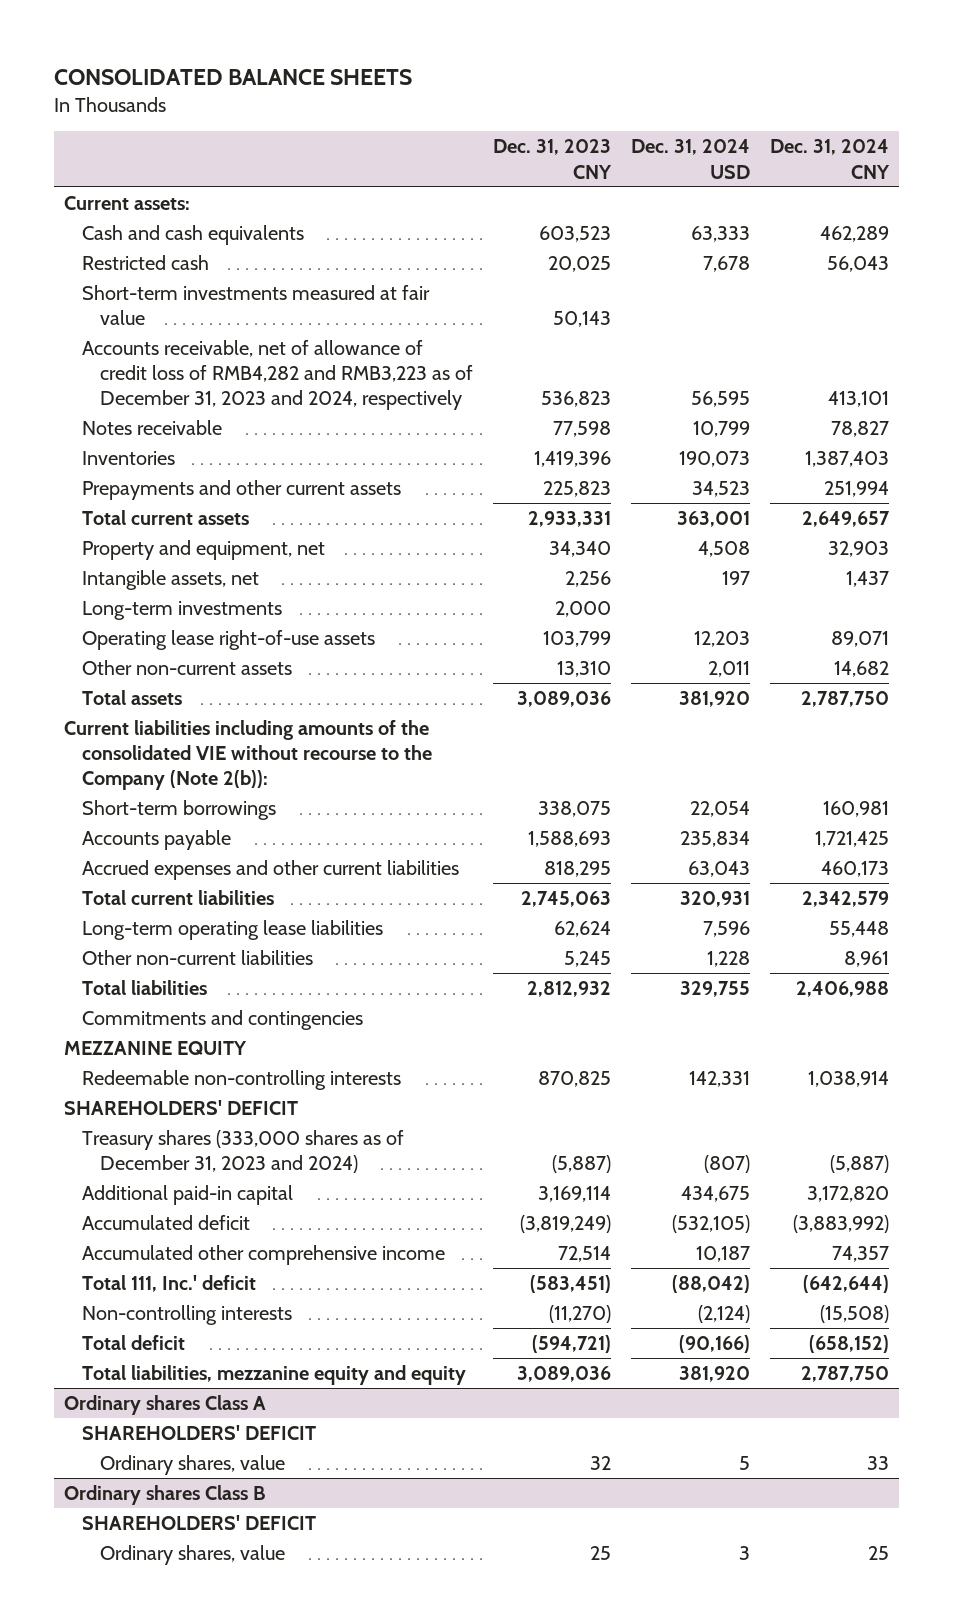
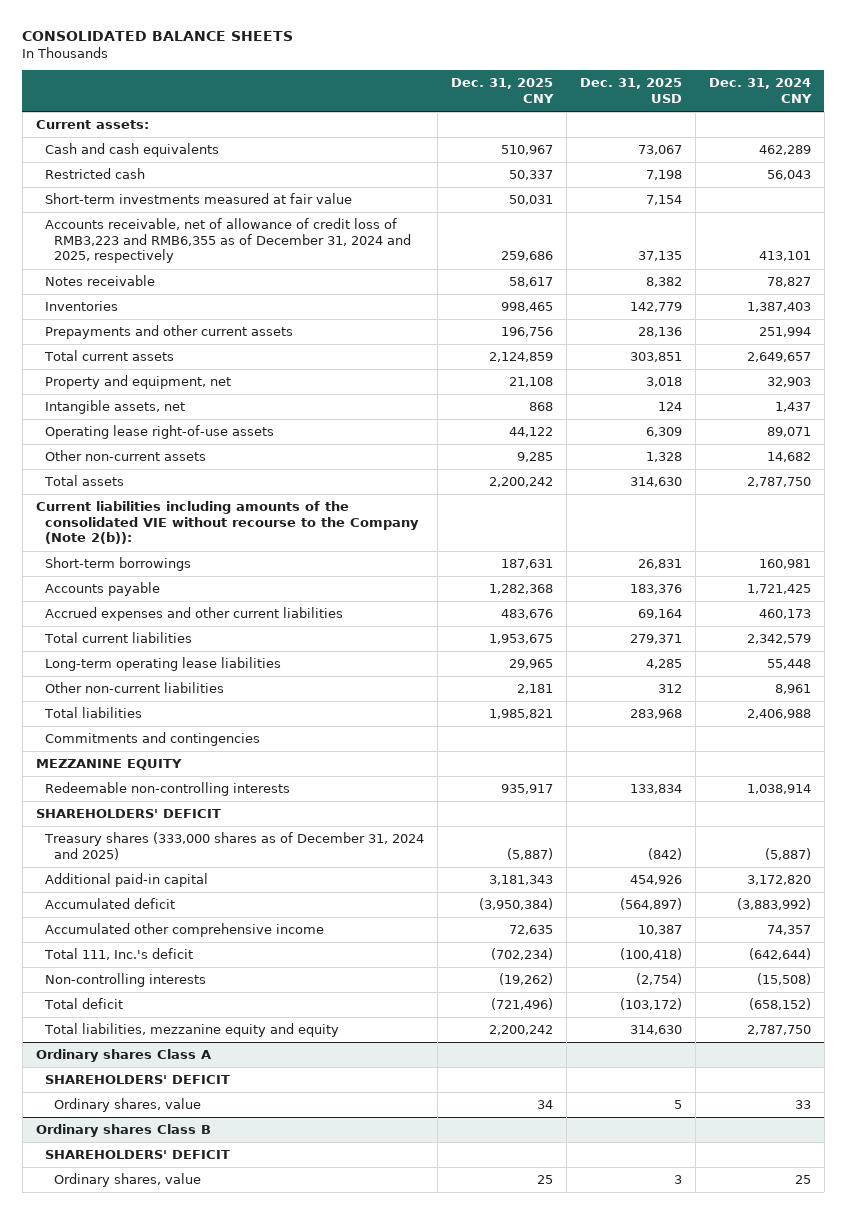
- | Dec. 31, 2023 CNY | Dec. 31, 2024 USD | Dec. 31, 2024 CNY
+ | Dec. 31, 2025 CNY | Dec. 31, 2025 USD | Dec. 31, 2024 CNY
- Accounts receivable, net of allowance of credit loss of RMB4,282 and RMB3,223 as of December 31, 2023 and 2024, respectively | 536,823 | 56,595 | 413,101
+ Accounts receivable, net of allowance of credit loss of RMB3,223 and RMB6,355 as of December 31, 2024 and 2025, respectively | 259,686 | 37,135 | 413,101
- Long-term investments | 2,000 | |
- Treasury shares (333,000 shares as of December 31, 2023 and 2024) | (5,887) | (807) | (5,887)
+ Treasury shares (333,000 shares as of December 31, 2024 and 2025) | (5,887) | (842) | (5,887)
- Total 111, Inc.' deficit | (583,451) | (88,042) | (642,644)
+ Total 111, Inc.'s deficit | (702,234) | (100,418) | (642,644)

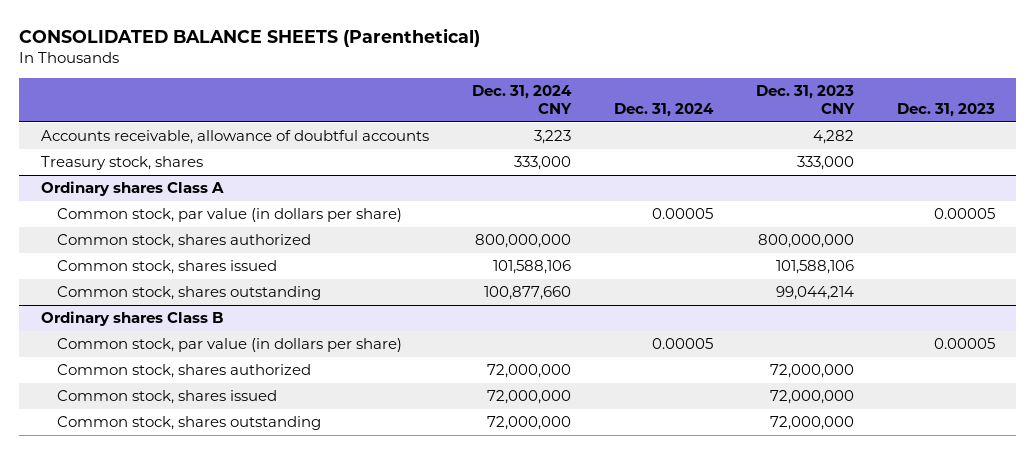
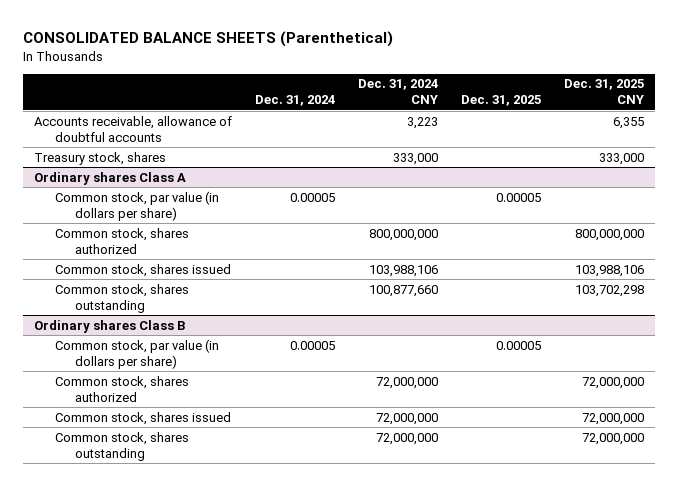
- | Dec. 31, 2024 CNY | Dec. 31, 2024 | Dec. 31, 2023 CNY | Dec. 31, 2023
+ | Dec. 31, 2024 | Dec. 31, 2024 CNY | Dec. 31, 2025 | Dec. 31, 2025 CNY
@ Ordinary shares Class A
- Common stock, shares issued | 101,588,106 | | 101,588,106 |
+ Common stock, shares issued | | 103,988,106 | | 103,988,106

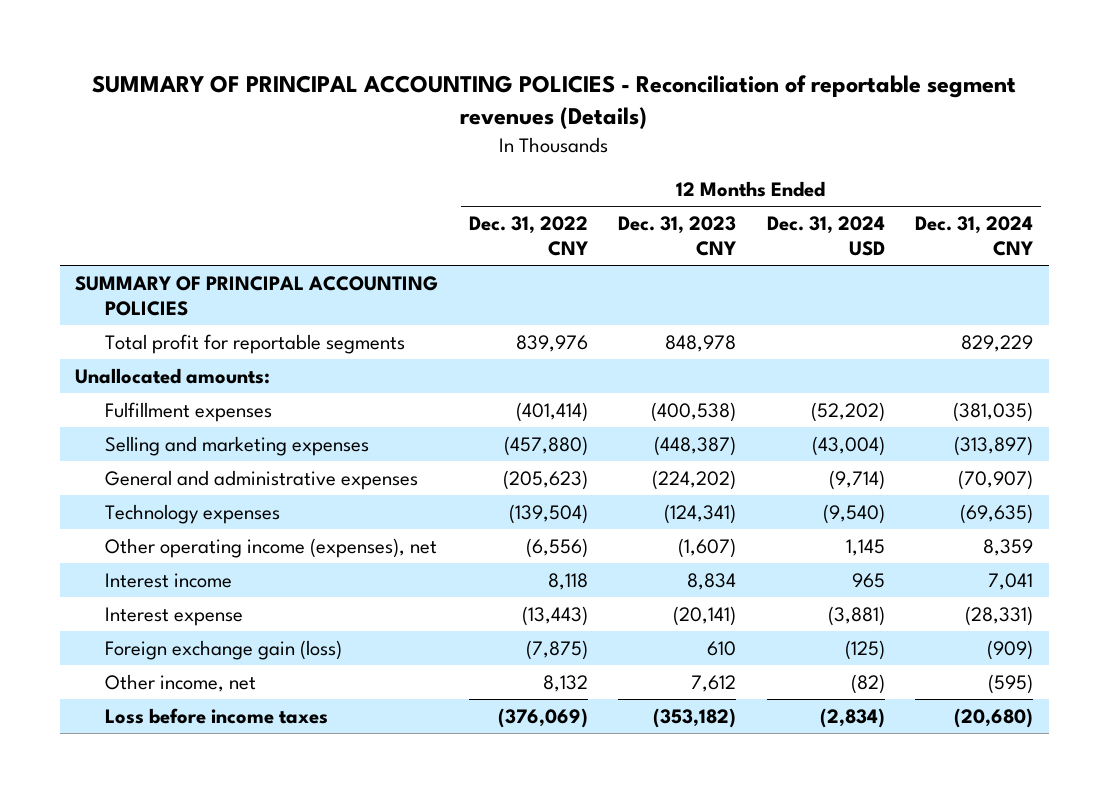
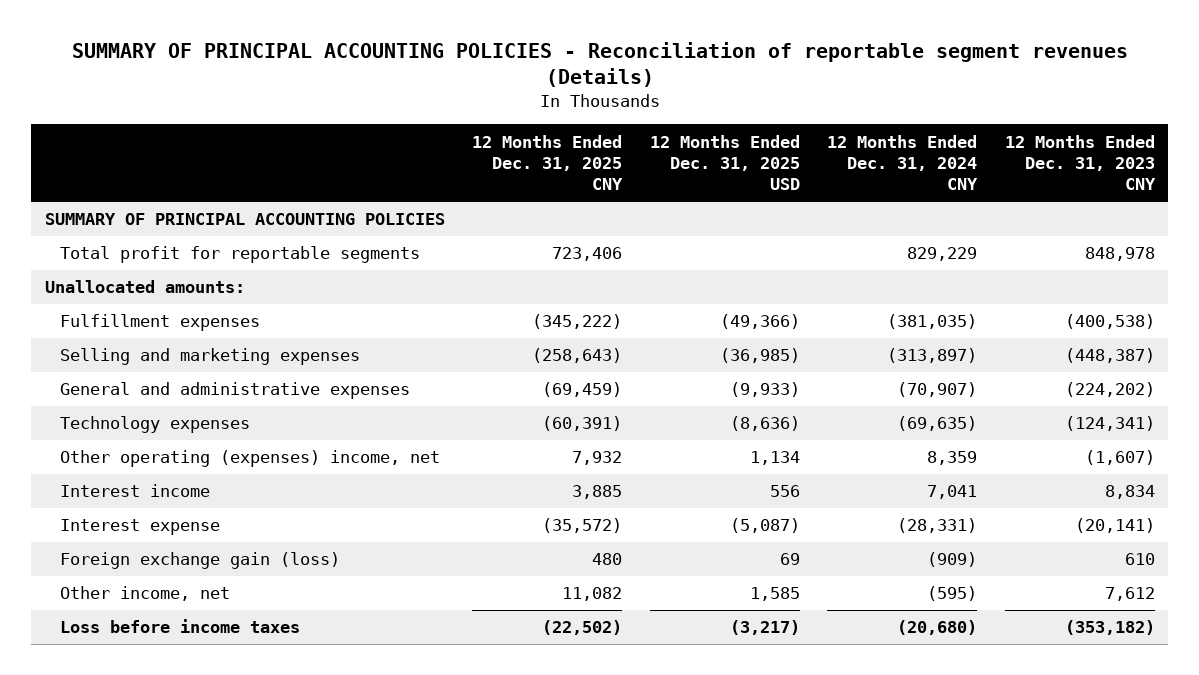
- | 12 Months Ended Dec. 31, 2022 CNY | 12 Months Ended Dec. 31, 2023 CNY | 12 Months Ended Dec. 31, 2024 USD | 12 Months Ended Dec. 31, 2024 CNY
+ | 12 Months Ended Dec. 31, 2025 CNY | 12 Months Ended Dec. 31, 2025 USD | 12 Months Ended Dec. 31, 2024 CNY | 12 Months Ended Dec. 31, 2023 CNY
- Other operating income (expenses), net | (6,556) | (1,607) | 1,145 | 8,359
+ Other operating (expenses) income, net | 7,932 | 1,134 | 8,359 | (1,607)

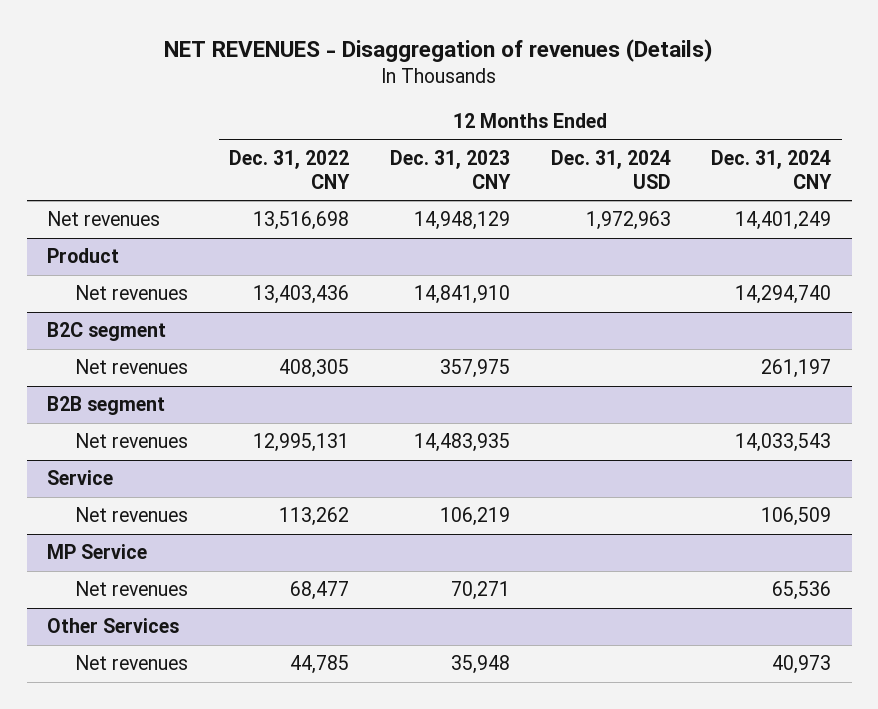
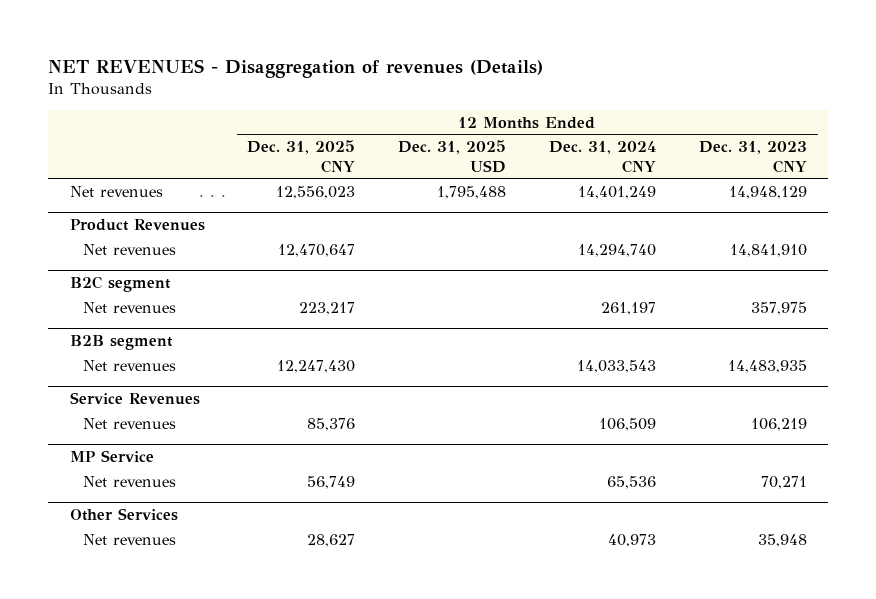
- | 12 Months Ended Dec. 31, 2022 CNY | 12 Months Ended Dec. 31, 2023 CNY | 12 Months Ended Dec. 31, 2024 USD | 12 Months Ended Dec. 31, 2024 CNY
+ | 12 Months Ended Dec. 31, 2025 CNY | 12 Months Ended Dec. 31, 2025 USD | 12 Months Ended Dec. 31, 2024 CNY | 12 Months Ended Dec. 31, 2023 CNY
- Product
+ Product Revenues
- Service
+ Service Revenues

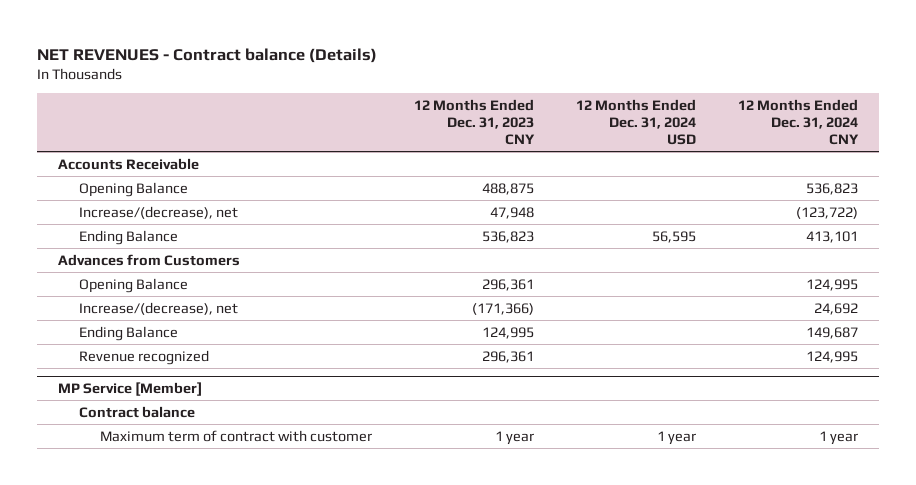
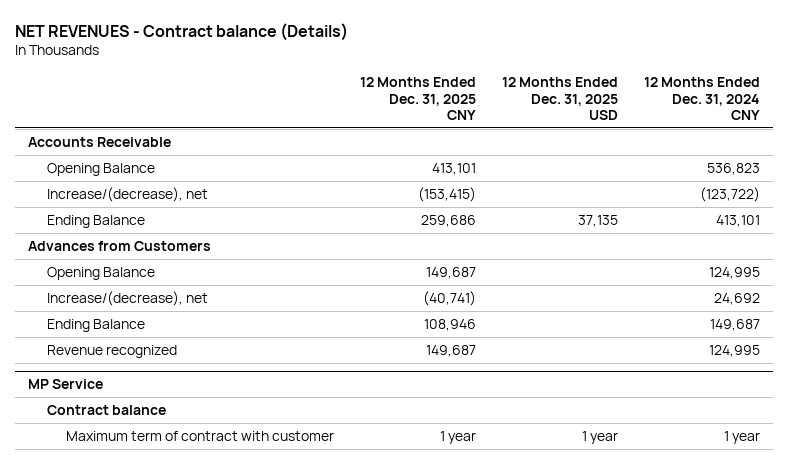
- | 12 Months Ended Dec. 31, 2023 CNY | 12 Months Ended Dec. 31, 2024 USD | 12 Months Ended Dec. 31, 2024 CNY
+ | 12 Months Ended Dec. 31, 2025 CNY | 12 Months Ended Dec. 31, 2025 USD | 12 Months Ended Dec. 31, 2024 CNY
- MP Service [Member]
+ MP Service

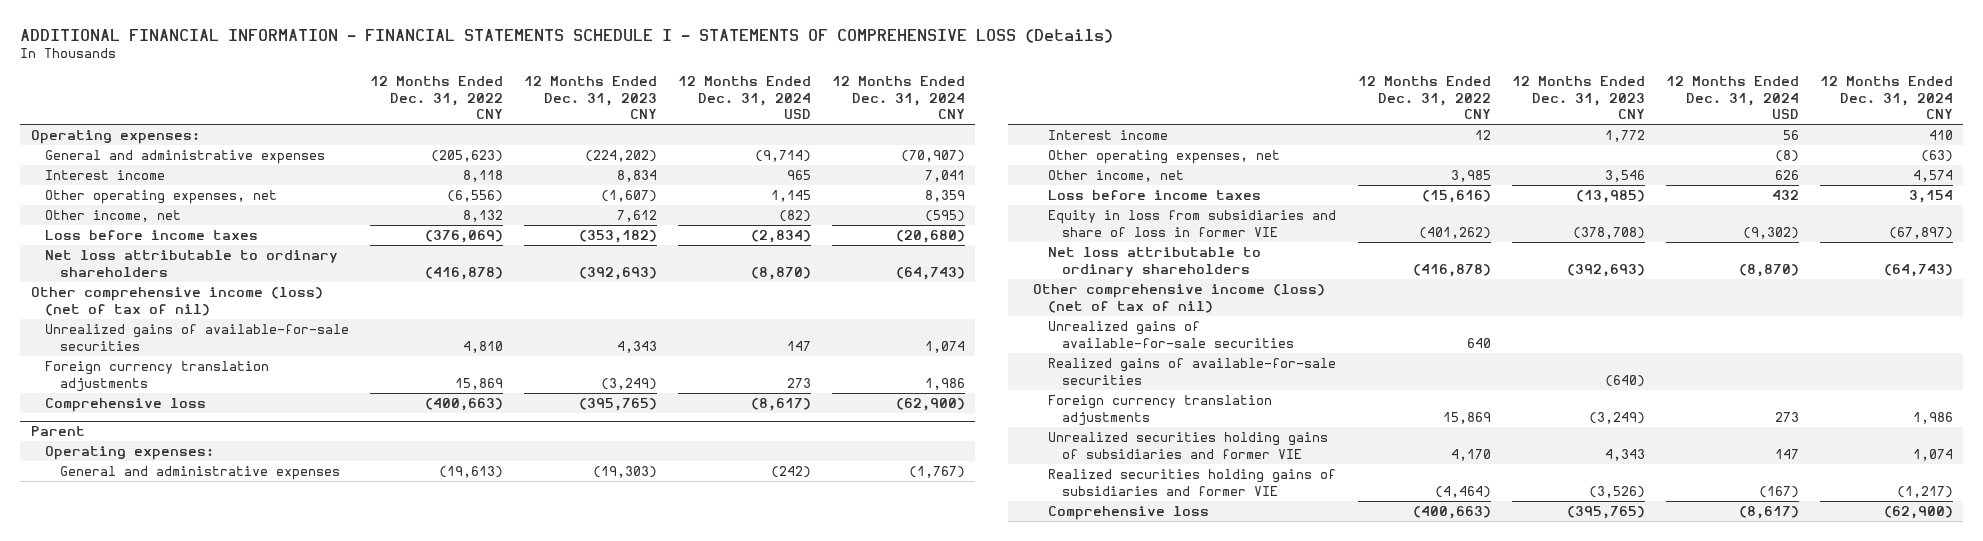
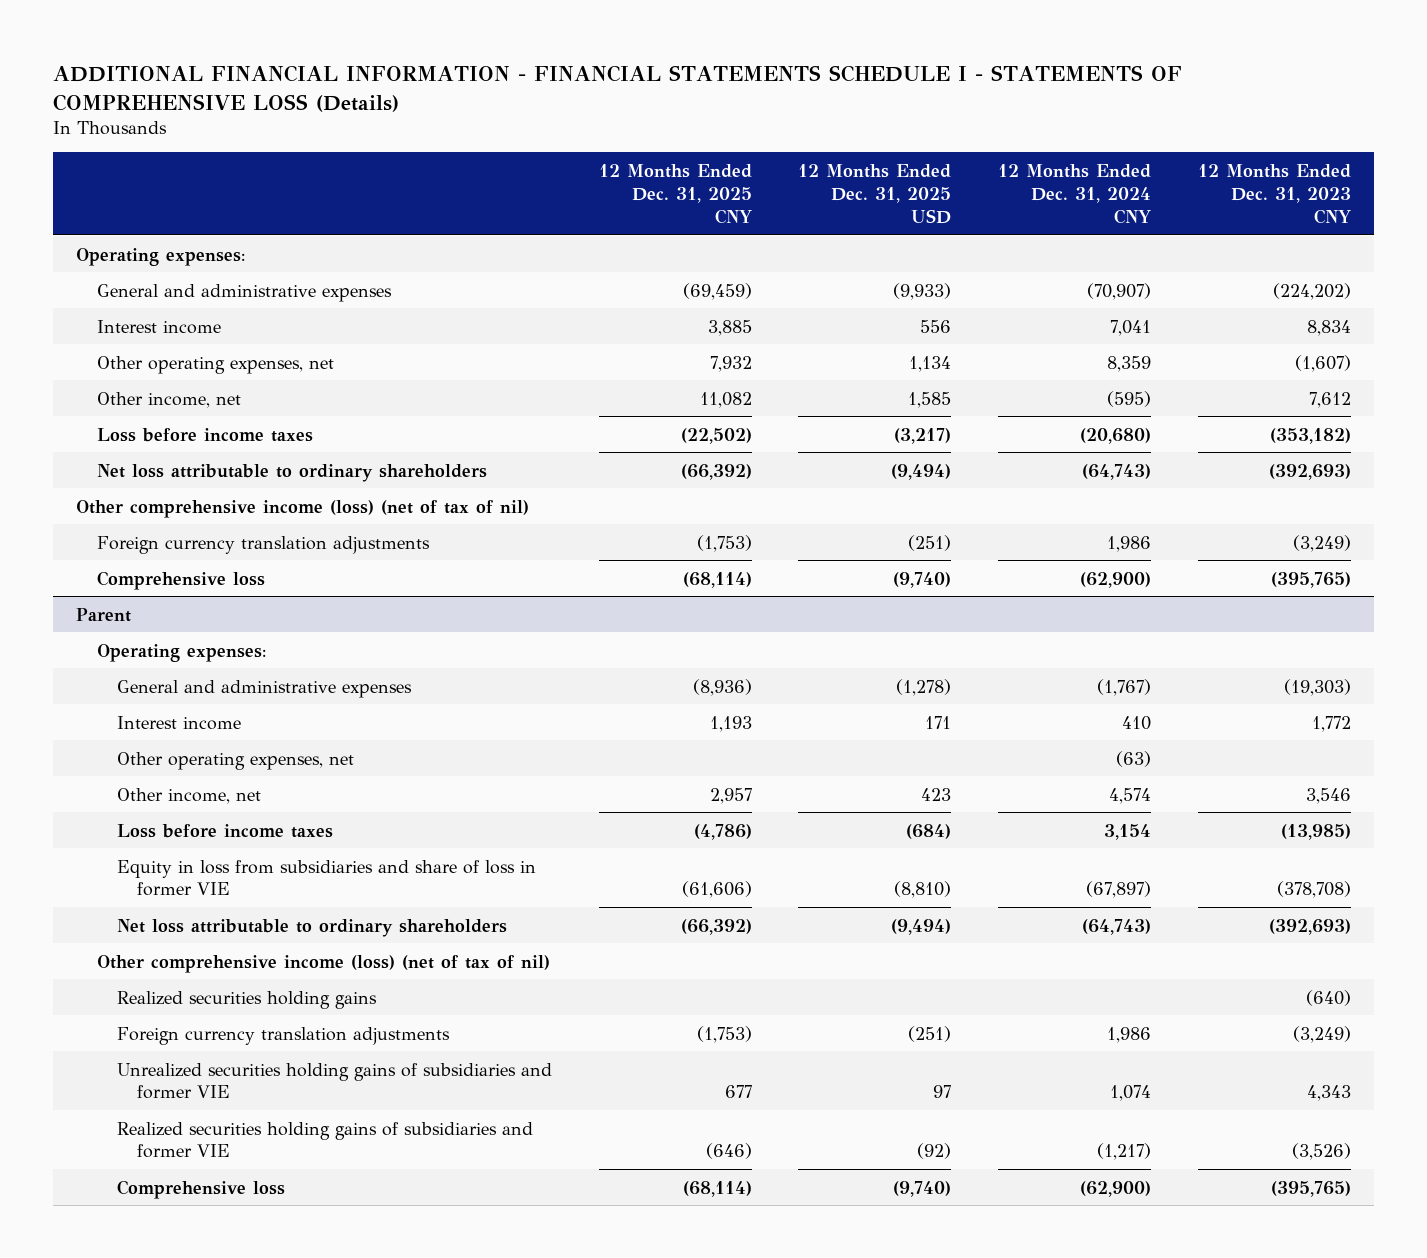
- | 12 Months Ended Dec. 31, 2022 CNY | 12 Months Ended Dec. 31, 2023 CNY | 12 Months Ended Dec. 31, 2024 USD | 12 Months Ended Dec. 31, 2024 CNY
+ | 12 Months Ended Dec. 31, 2025 CNY | 12 Months Ended Dec. 31, 2025 USD | 12 Months Ended Dec. 31, 2024 CNY | 12 Months Ended Dec. 31, 2023 CNY
- Unrealized gains of available-for-sale securities | 4,810 | 4,343 | 147 | 1,074
@ Parent
- Unrealized gains of available-for-sale securities | 640 | | |
- Realized gains of available-for-sale securities | | (640) | |
+ Realized securities holding gains | | | | (640)

